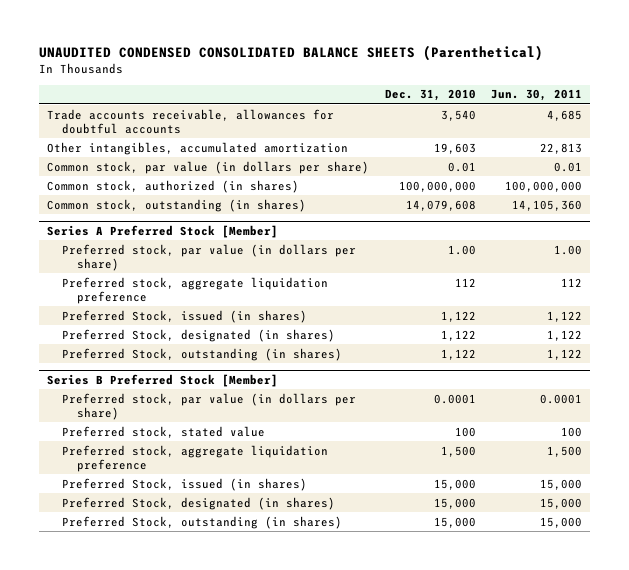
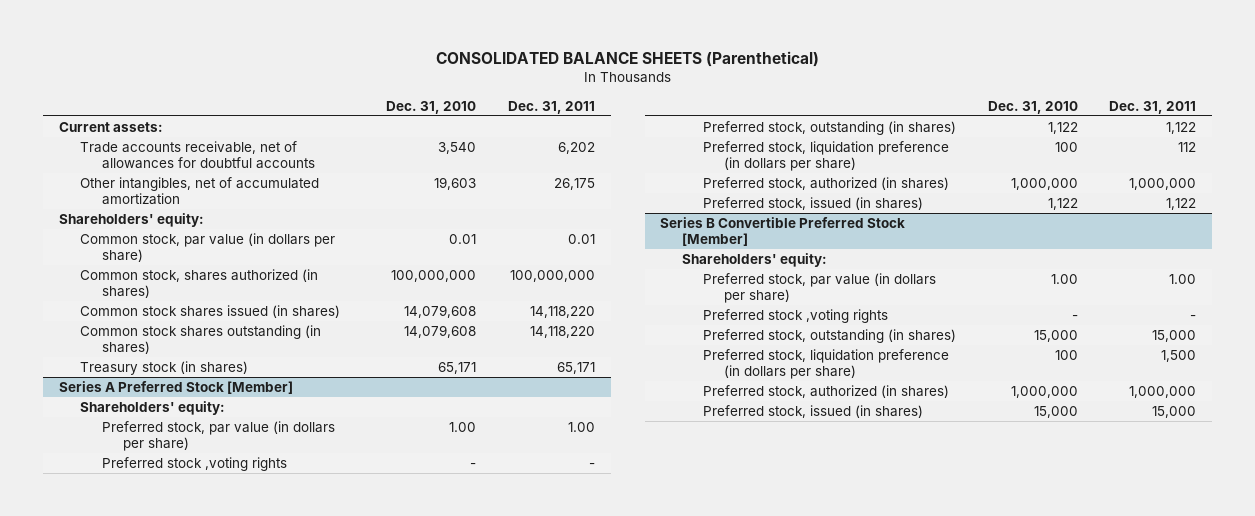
- UNAUDITED CONDENSED CONSOLIDATED BALANCE SHEETS (Parenthetical)
+ CONSOLIDATED BALANCE SHEETS (Parenthetical)
- | Dec. 31, 2010 | Jun. 30, 2011
+ | Dec. 31, 2010 | Dec. 31, 2011
- Trade accounts receivable, allowances for doubtful accounts | 3,540 | 4,685
- Other intangibles, accumulated amortization | 19,603 | 22,813
+ Current assets:
+ Trade accounts receivable, net of allowances for doubtful accounts | 3,540 | 6,202
+ Other intangibles, net of accumulated amortization | 19,603 | 26,175
+ Shareholders' equity:
- Common stock, authorized (in shares) | 100,000,000 | 100,000,000
- Common stock, outstanding (in shares) | 14,079,608 | 14,105,360
+ Common stock, shares authorized (in shares) | 100,000,000 | 100,000,000
+ Common stock shares issued (in shares) | 14,079,608 | 14,118,220
+ Common stock shares outstanding (in shares) | 14,079,608 | 14,118,220
+ Treasury stock (in shares) | 65,171 | 65,171
@ Series A Preferred Stock [Member]
+ Shareholders' equity:
- Preferred stock, aggregate liquidation preference | 112 | 112
- Preferred Stock, issued (in shares) | 1,122 | 1,122
- Preferred Stock, designated (in shares) | 1,122 | 1,122
- Preferred Stock, outstanding (in shares) | 1,122 | 1,122
- Series B Preferred Stock [Member]
- Preferred stock, par value (in dollars per share) | 0.0001 | 0.0001
- Preferred stock, stated value | 100 | 100
- Preferred stock, aggregate liquidation preference | 1,500 | 1,500
- Preferred Stock, issued (in shares) | 15,000 | 15,000
- Preferred Stock, designated (in shares) | 15,000 | 15,000
- Preferred Stock, outstanding (in shares) | 15,000 | 15,000
@ Series A Preferred Stock [Member]
+ Preferred stock ,voting rights | - | -
+ Preferred stock, outstanding (in shares) | 1,122 | 1,122
+ Preferred stock, liquidation preference (in dollars per share) | 100 | 112
+ Preferred stock, authorized (in shares) | 1,000,000 | 1,000,000
+ Preferred stock, issued (in shares) | 1,122 | 1,122
+ Series B Convertible Preferred Stock [Member]
+ Shareholders' equity:
+ Preferred stock, par value (in dollars per share) | 1.00 | 1.00
+ Preferred stock ,voting rights | - | -
+ Preferred stock, outstanding (in shares) | 15,000 | 15,000
+ Preferred stock, liquidation preference (in dollars per share) | 100 | 1,500
+ Preferred stock, authorized (in shares) | 1,000,000 | 1,000,000
+ Preferred stock, issued (in shares) | 15,000 | 15,000

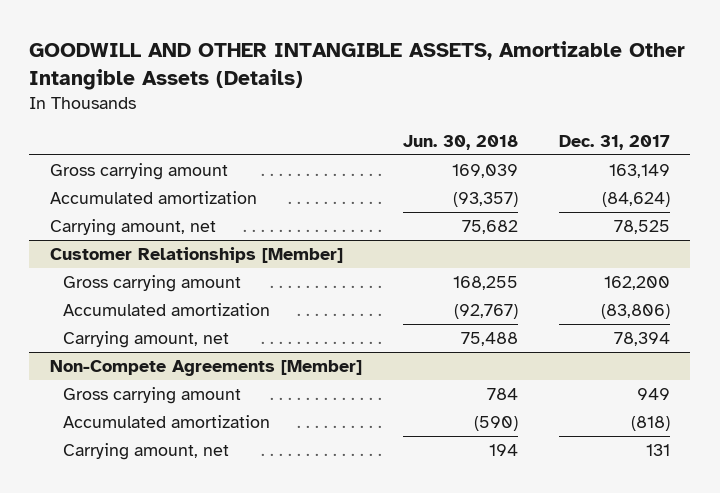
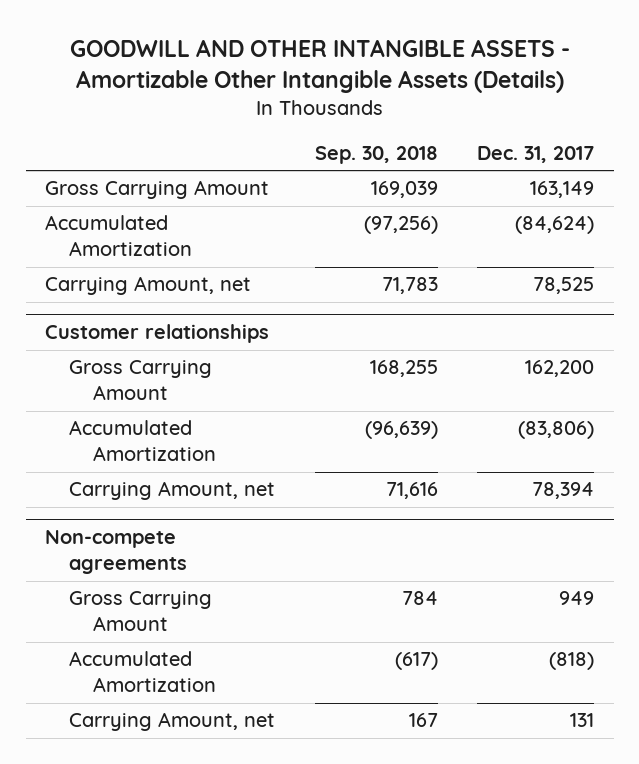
- GOODWILL AND OTHER INTANGIBLE ASSETS, Amortizable Other Intangible Assets (Details)
+ GOODWILL AND OTHER INTANGIBLE ASSETS - Amortizable Other Intangible Assets (Details)
- | Jun. 30, 2018 | Dec. 31, 2017
+ | Sep. 30, 2018 | Dec. 31, 2017
- Gross carrying amount | 169,039 | 163,149
- Accumulated amortization | (93,357) | (84,624)
- Carrying amount, net | 75,682 | 78,525
- Customer Relationships [Member]
- Gross carrying amount | 168,255 | 162,200
- Accumulated amortization | (92,767) | (83,806)
- Carrying amount, net | 75,488 | 78,394
- Non-Compete Agreements [Member]
- Gross carrying amount | 784 | 949
- Accumulated amortization | (590) | (818)
- Carrying amount, net | 194 | 131
+ Gross Carrying Amount | 169,039 | 163,149
+ Accumulated Amortization | (97,256) | (84,624)
+ Carrying Amount, net | 71,783 | 78,525
+ Customer relationships
+ Gross Carrying Amount | 168,255 | 162,200
+ Accumulated Amortization | (96,639) | (83,806)
+ Carrying Amount, net | 71,616 | 78,394
+ Non-compete agreements
+ Gross Carrying Amount | 784 | 949
+ Accumulated Amortization | (617) | (818)
+ Carrying Amount, net | 167 | 131

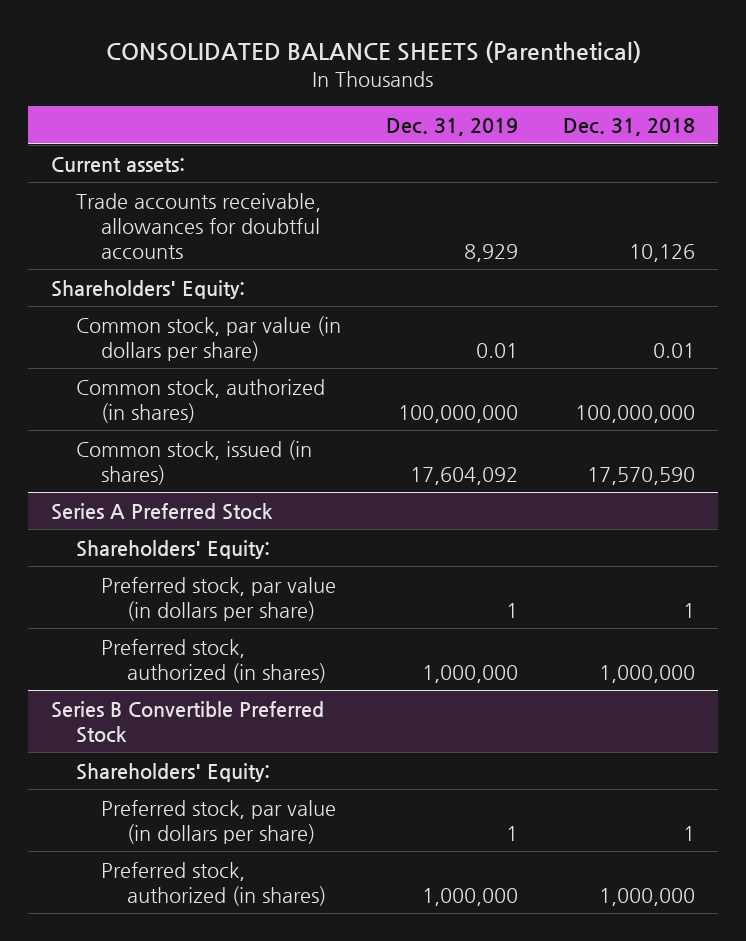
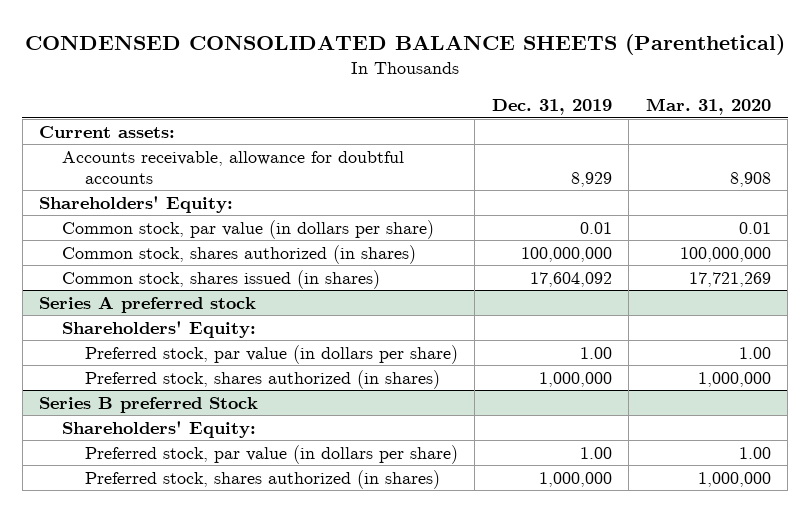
- CONSOLIDATED BALANCE SHEETS (Parenthetical)
+ CONDENSED CONSOLIDATED BALANCE SHEETS (Parenthetical)
- | Dec. 31, 2019 | Dec. 31, 2018
+ | Dec. 31, 2019 | Mar. 31, 2020
- Trade accounts receivable, allowances for doubtful accounts | 8,929 | 10,126
+ Accounts receivable, allowance for doubtful accounts | 8,929 | 8,908
- Common stock, authorized (in shares) | 100,000,000 | 100,000,000
- Common stock, issued (in shares) | 17,604,092 | 17,570,590
- Series A Preferred Stock
+ Common stock, shares authorized (in shares) | 100,000,000 | 100,000,000
+ Common stock, shares issued (in shares) | 17,604,092 | 17,721,269
+ Series A preferred stock
- Preferred stock, par value (in dollars per share) | 1 | 1
- Preferred stock, authorized (in shares) | 1,000,000 | 1,000,000
- Series B Convertible Preferred Stock
+ Preferred stock, par value (in dollars per share) | 1.00 | 1.00
+ Preferred stock, shares authorized (in shares) | 1,000,000 | 1,000,000
+ Series B preferred Stock
- Preferred stock, par value (in dollars per share) | 1 | 1
- Preferred stock, authorized (in shares) | 1,000,000 | 1,000,000
+ Preferred stock, par value (in dollars per share) | 1.00 | 1.00
+ Preferred stock, shares authorized (in shares) | 1,000,000 | 1,000,000

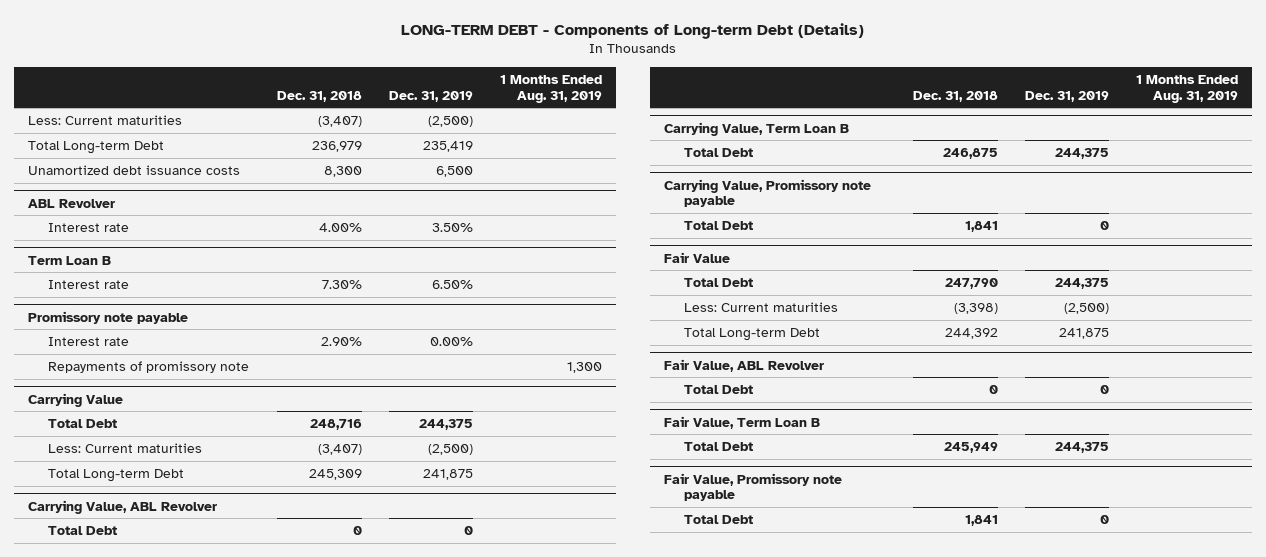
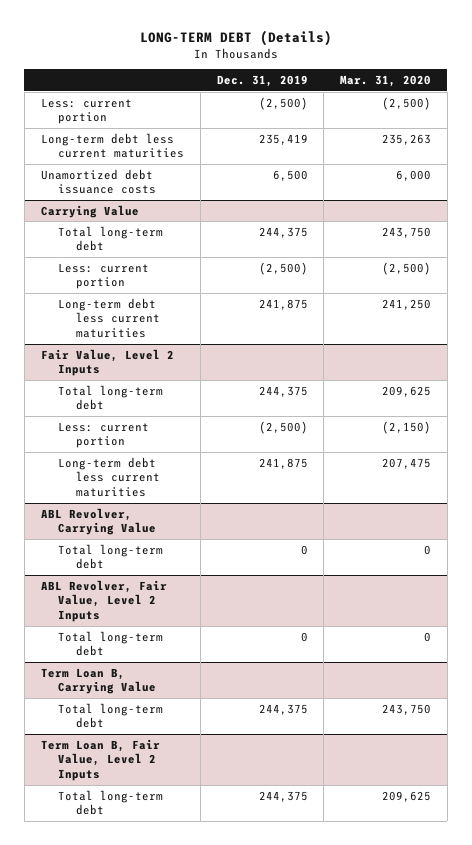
- LONG-TERM DEBT - Components of Long-term Debt (Details)
+ LONG-TERM DEBT (Details)
- | Dec. 31, 2018 | Dec. 31, 2019 | 1 Months Ended Aug. 31, 2019
+ | Dec. 31, 2019 | Mar. 31, 2020
- Less: Current maturities | (3,407) | (2,500) |
- Total Long-term Debt | 236,979 | 235,419 |
+ Less: current portion | (2,500) | (2,500)
+ Long-term debt less current maturities | 235,419 | 235,263
- ABL Revolver
- Interest rate | 4.00% | 3.50% |
- Term Loan B
- Interest rate | 7.30% | 6.50% |
- Promissory note payable
- Interest rate | 2.90% | 0.00% |
- Repayments of promissory note | | | 1,300
@ Carrying Value
- Total Debt | 248,716 | 244,375 |
- Less: Current maturities | (3,407) | (2,500) |
- Total Long-term Debt | 245,309 | 241,875 |
- Carrying Value, ABL Revolver
- Total Debt | 0 | 0 |
- Carrying Value, Term Loan B
- Total Debt | 246,875 | 244,375 |
- Carrying Value, Promissory note payable
- Total Debt | 1,841 | 0 |
- Fair Value
- Total Debt | 247,790 | 244,375 |
- Less: Current maturities | (3,398) | (2,500) |
- Total Long-term Debt | 244,392 | 241,875 |
- Fair Value, ABL Revolver
- Total Debt | 0 | 0 |
- Fair Value, Term Loan B
- Total Debt | 245,949 | 244,375 |
- Fair Value, Promissory note payable
- Total Debt | 1,841 | 0 |
@ Carrying Value
+ Total long-term debt | 244,375 | 243,750
+ Less: current portion | (2,500) | (2,500)
+ Long-term debt less current maturities | 241,875 | 241,250
+ Fair Value, Level 2 Inputs
+ Total long-term debt | 244,375 | 209,625
+ Less: current portion | (2,500) | (2,150)
+ Long-term debt less current maturities | 241,875 | 207,475
+ ABL Revolver, Carrying Value
+ Total long-term debt | 0 | 0
+ ABL Revolver, Fair Value, Level 2 Inputs
+ Total long-term debt | 0 | 0
+ Term Loan B, Carrying Value
+ Total long-term debt | 244,375 | 243,750
+ Term Loan B, Fair Value, Level 2 Inputs
+ Total long-term debt | 244,375 | 209,625

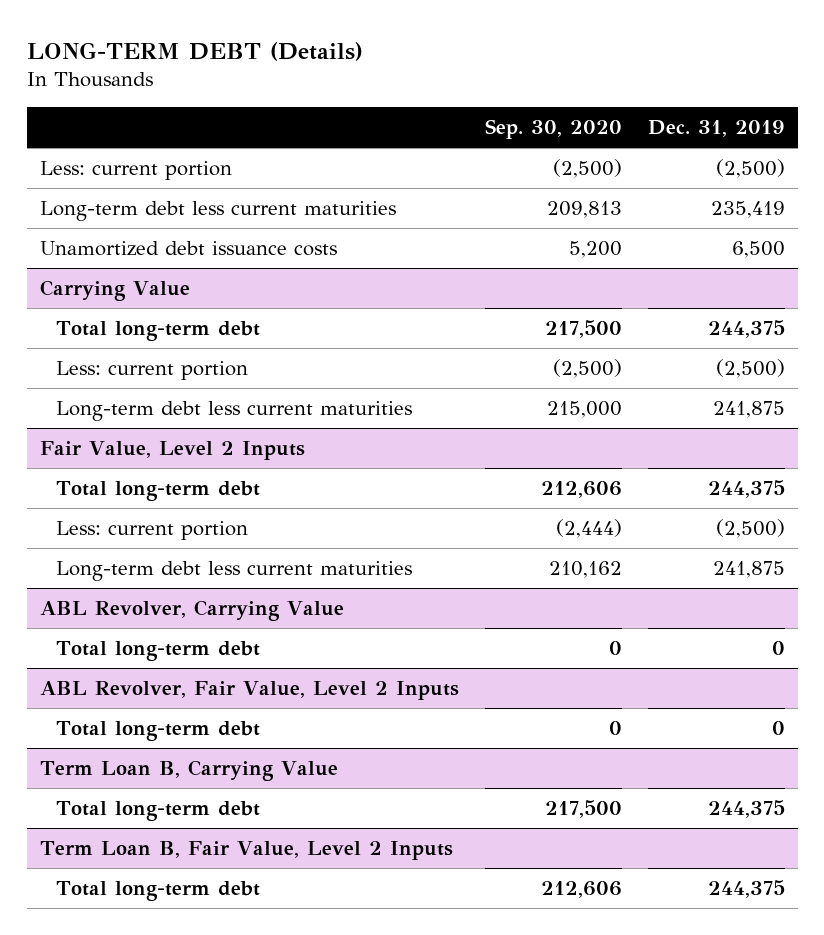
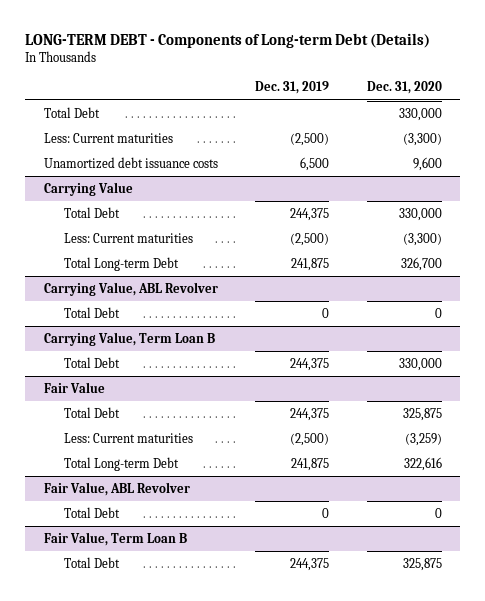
- LONG-TERM DEBT (Details)
+ LONG-TERM DEBT - Components of Long-term Debt (Details)
- | Sep. 30, 2020 | Dec. 31, 2019
+ | Dec. 31, 2019 | Dec. 31, 2020
- Less: current portion | (2,500) | (2,500)
- Long-term debt less current maturities | 209,813 | 235,419
+ Total Debt | | 330,000
+ Less: Current maturities | (2,500) | (3,300)
@ Carrying Value
- Total long-term debt | 217,500 | 244,375
- Less: current portion | (2,500) | (2,500)
- Long-term debt less current maturities | 215,000 | 241,875
- Fair Value, Level 2 Inputs
- Total long-term debt | 212,606 | 244,375
- Less: current portion | (2,444) | (2,500)
- Long-term debt less current maturities | 210,162 | 241,875
- ABL Revolver, Carrying Value
- Total long-term debt | 0 | 0
- ABL Revolver, Fair Value, Level 2 Inputs
- Total long-term debt | 0 | 0
- Term Loan B, Carrying Value
- Total long-term debt | 217,500 | 244,375
- Term Loan B, Fair Value, Level 2 Inputs
- Total long-term debt | 212,606 | 244,375
@ Carrying Value
+ Total Debt | 244,375 | 330,000
+ Less: Current maturities | (2,500) | (3,300)
+ Total Long-term Debt | 241,875 | 326,700
+ Carrying Value, ABL Revolver
+ Total Debt | 0 | 0
+ Carrying Value, Term Loan B
+ Total Debt | 244,375 | 330,000
+ Fair Value
+ Total Debt | 244,375 | 325,875
+ Less: Current maturities | (2,500) | (3,259)
+ Total Long-term Debt | 241,875 | 322,616
+ Fair Value, ABL Revolver
+ Total Debt | 0 | 0
+ Fair Value, Term Loan B
+ Total Debt | 244,375 | 325,875

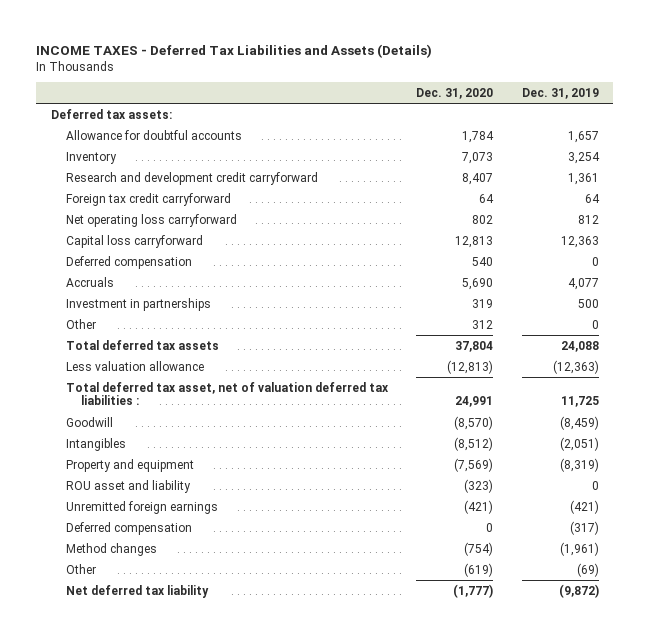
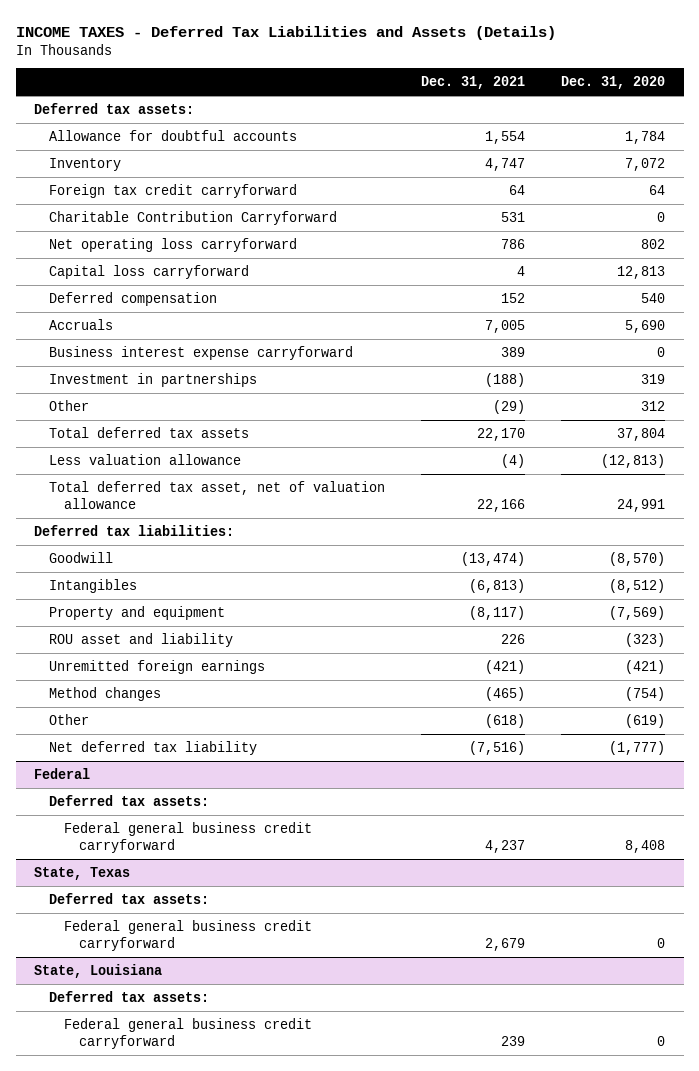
- | Dec. 31, 2020 | Dec. 31, 2019
+ | Dec. 31, 2021 | Dec. 31, 2020
- Inventory | 7,073 | 3,254
- Research and development credit carryforward | 8,407 | 1,361
+ Inventory | 4,747 | 7,072
+ Charitable Contribution Carryforward | 531 | 0
+ Business interest expense carryforward | 389 | 0
- Total deferred tax asset, net of valuation deferred tax liabilities : | 24,991 | 11,725
+ Total deferred tax asset, net of valuation allowance | 22,166 | 24,991
+ Deferred tax liabilities:
- Deferred compensation | 0 | (317)
+ Federal
+ Deferred tax assets:
+ Federal general business credit carryforward | 4,237 | 8,408
+ State, Texas
+ Deferred tax assets:
+ Federal general business credit carryforward | 2,679 | 0
+ State, Louisiana
+ Deferred tax assets:
+ Federal general business credit carryforward | 239 | 0

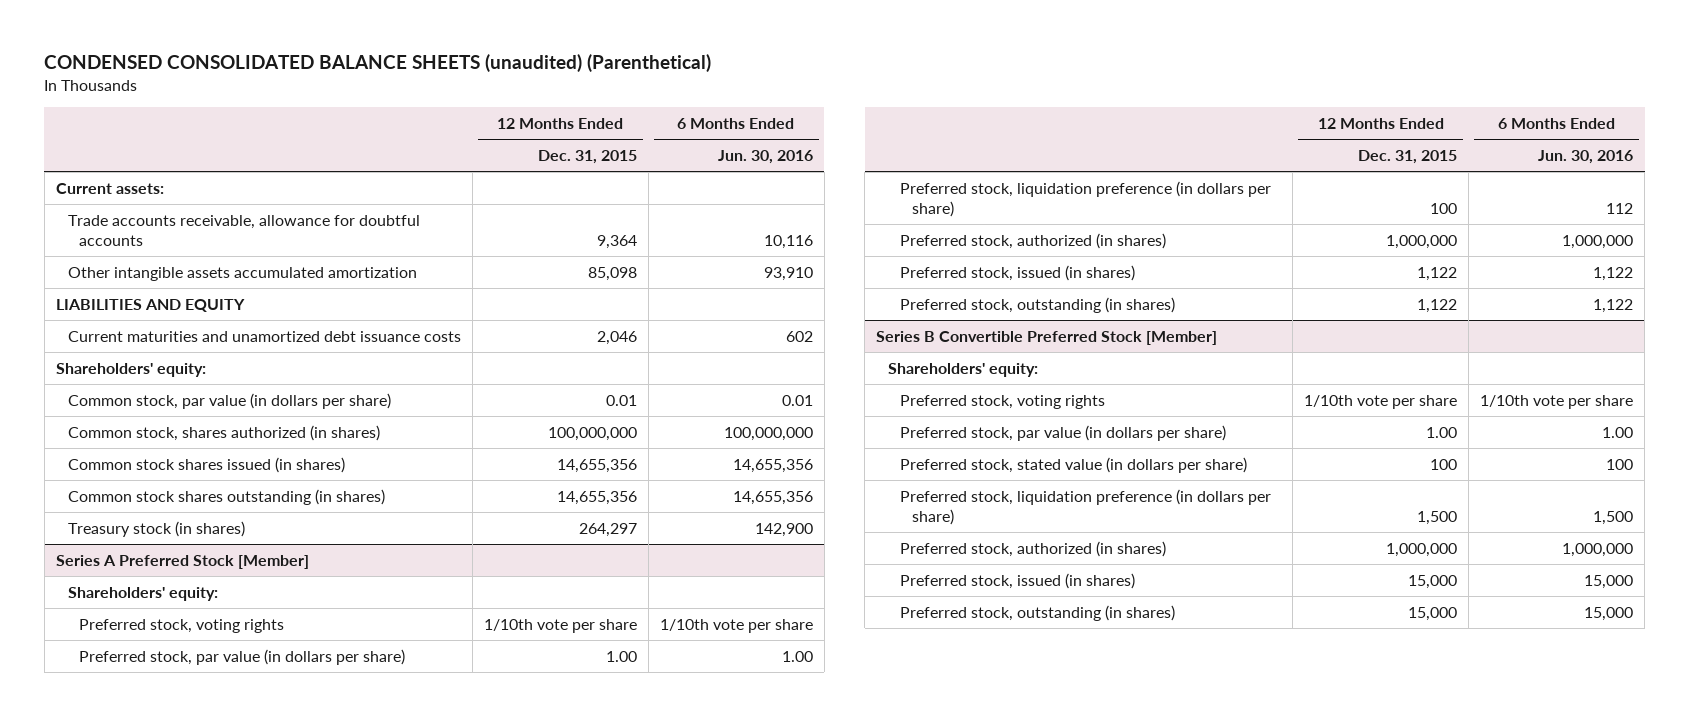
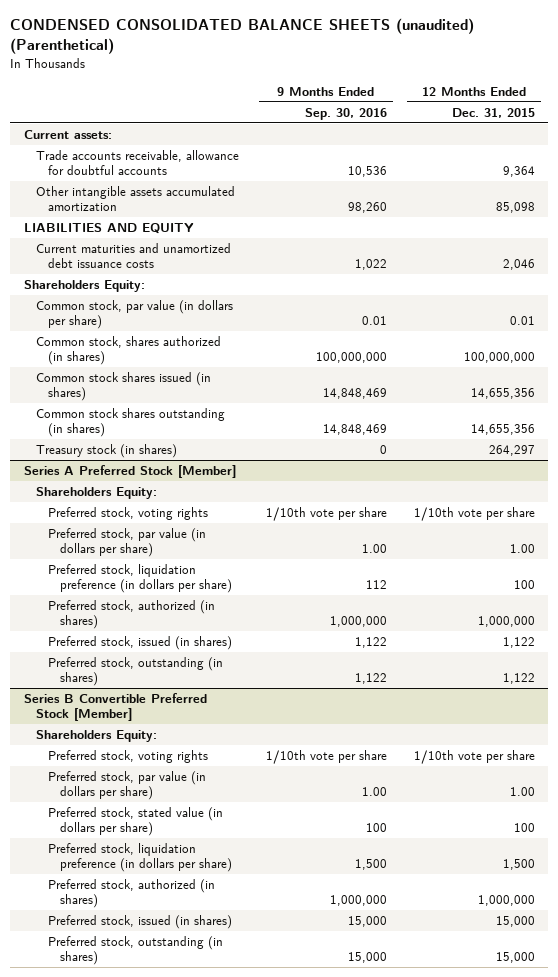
- | 12 Months Ended Dec. 31, 2015 | 6 Months Ended Jun. 30, 2016
+ | 9 Months Ended Sep. 30, 2016 | 12 Months Ended Dec. 31, 2015
- Shareholders' equity:
+ Shareholders Equity:
@ Series A Preferred Stock [Member]
- Shareholders' equity:
+ Shareholders Equity:
@ Series B Convertible Preferred Stock [Member]
- Shareholders' equity:
+ Shareholders Equity:

